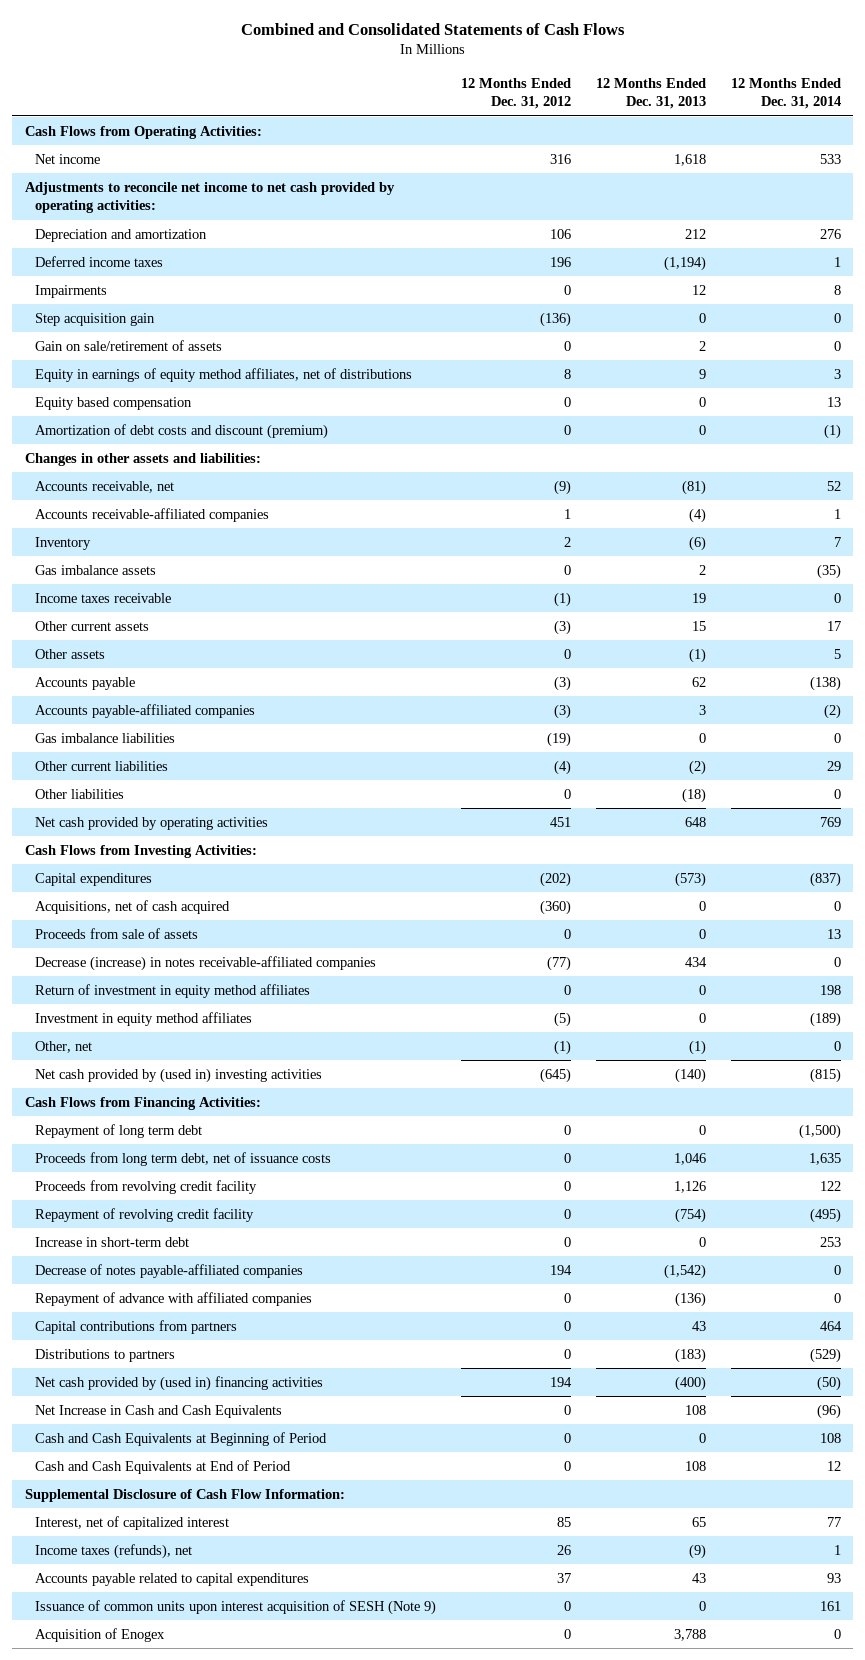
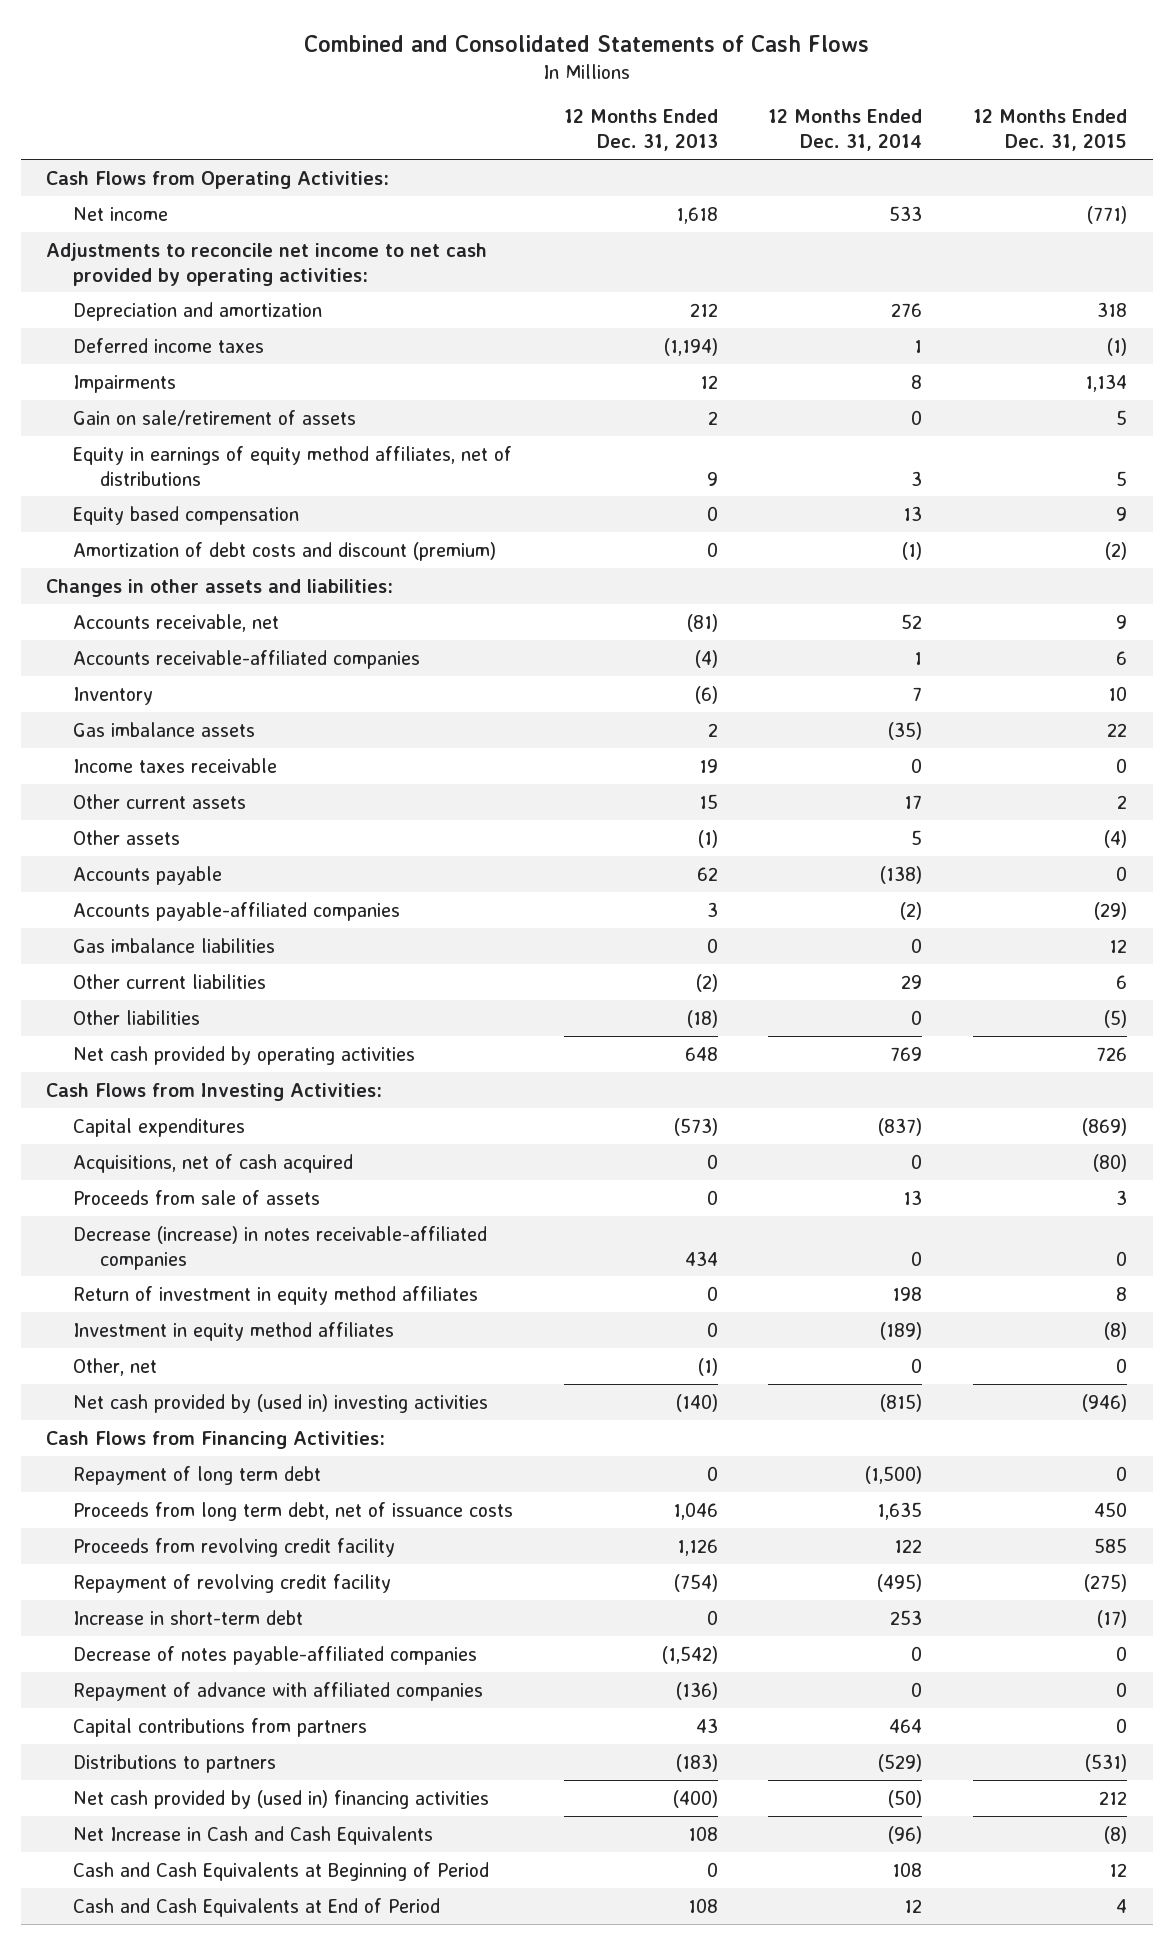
- | 12 Months Ended Dec. 31, 2012 | 12 Months Ended Dec. 31, 2013 | 12 Months Ended Dec. 31, 2014
+ | 12 Months Ended Dec. 31, 2013 | 12 Months Ended Dec. 31, 2014 | 12 Months Ended Dec. 31, 2015
- Step acquisition gain | (136) | 0 | 0
- Supplemental Disclosure of Cash Flow Information:
- Interest, net of capitalized interest | 85 | 65 | 77
- Income taxes (refunds), net | 26 | (9) | 1
- Accounts payable related to capital expenditures | 37 | 43 | 93
- Issuance of common units upon interest acquisition of SESH (Note 9) | 0 | 0 | 161
- Acquisition of Enogex | 0 | 3,788 | 0

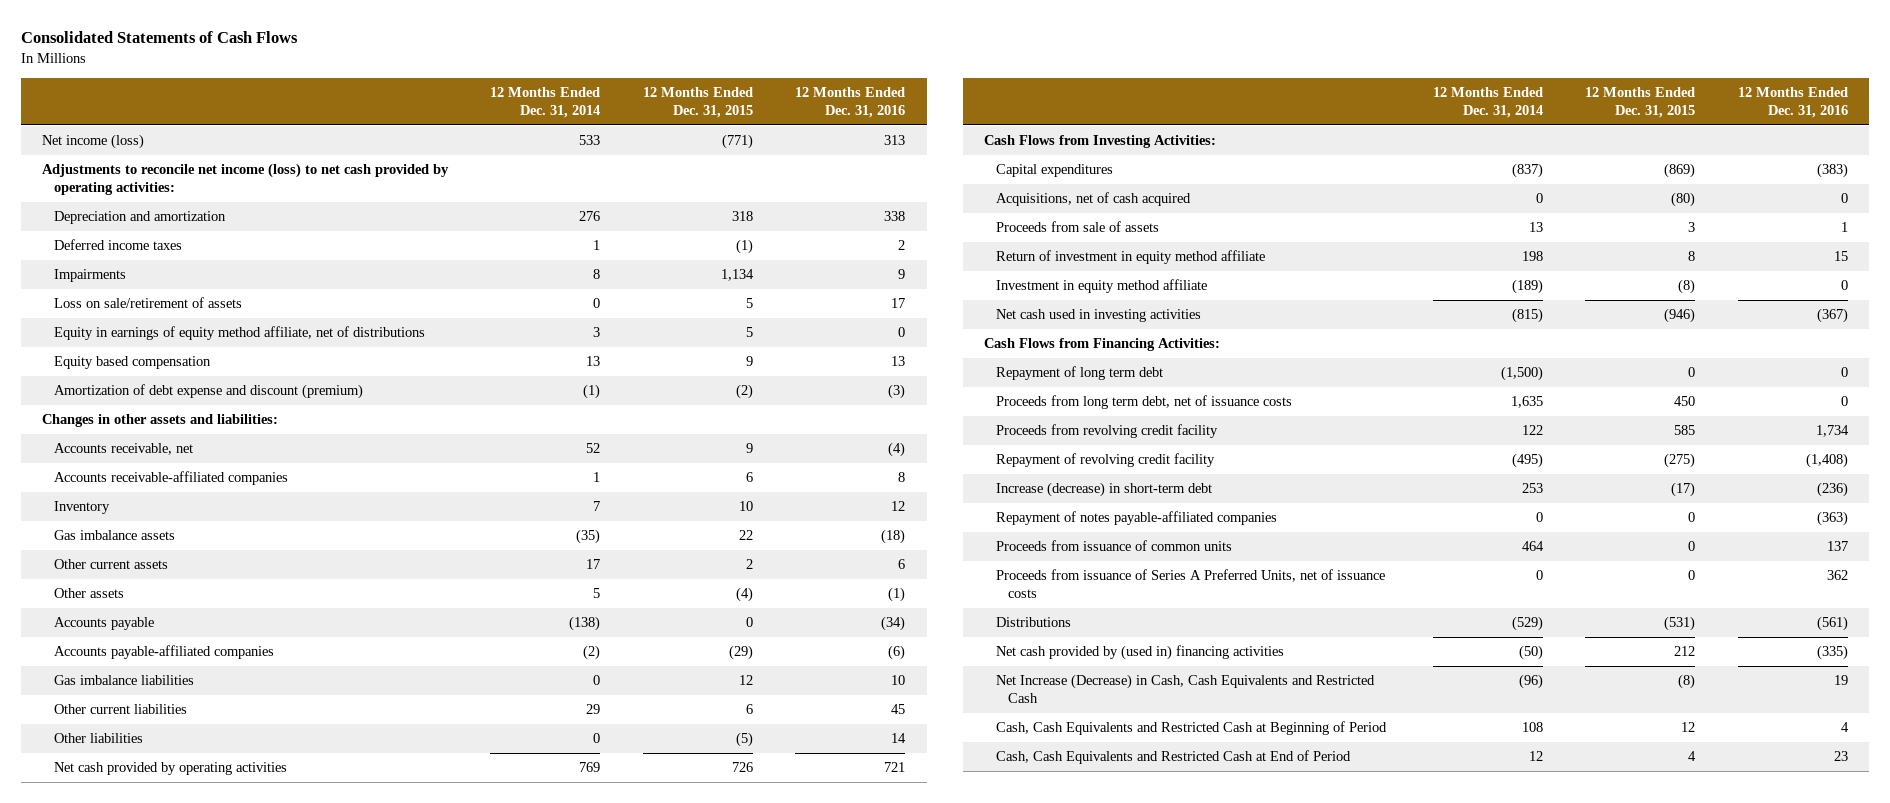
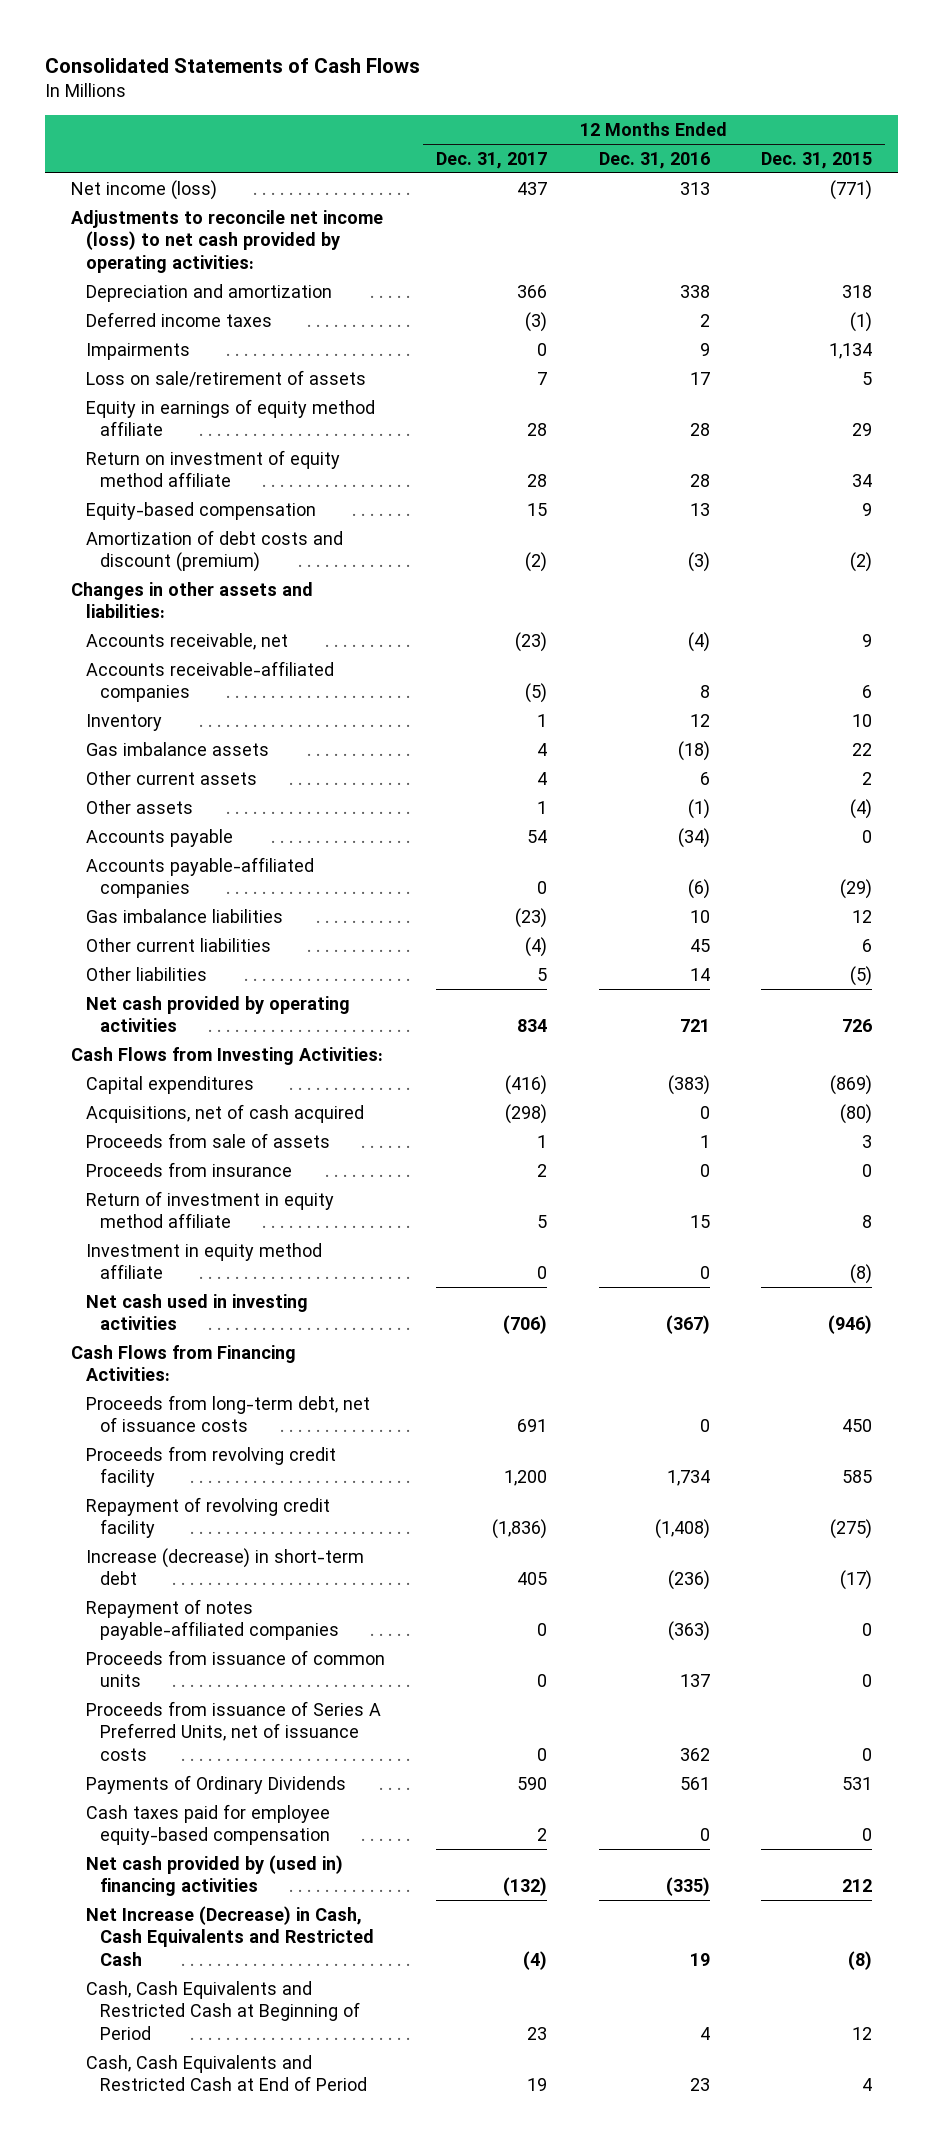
- | 12 Months Ended Dec. 31, 2014 | 12 Months Ended Dec. 31, 2015 | 12 Months Ended Dec. 31, 2016
+ | 12 Months Ended Dec. 31, 2017 | 12 Months Ended Dec. 31, 2016 | 12 Months Ended Dec. 31, 2015
- Equity in earnings of equity method affiliate, net of distributions | 3 | 5 | 0
- Equity based compensation | 13 | 9 | 13
- Amortization of debt expense and discount (premium) | (1) | (2) | (3)
+ Equity in earnings of equity method affiliate | 28 | 28 | 29
+ Return on investment of equity method affiliate | 28 | 28 | 34
+ Equity-based compensation | 15 | 13 | 9
+ Amortization of debt costs and discount (premium) | (2) | (3) | (2)
+ Proceeds from insurance | 2 | 0 | 0
- Repayment of long term debt | (1,500) | 0 | 0
- Proceeds from long term debt, net of issuance costs | 1,635 | 450 | 0
+ Proceeds from long-term debt, net of issuance costs | 691 | 0 | 450
- Distributions | (529) | (531) | (561)
+ Payments of Ordinary Dividends | 590 | 561 | 531
+ Cash taxes paid for employee equity-based compensation | 2 | 0 | 0

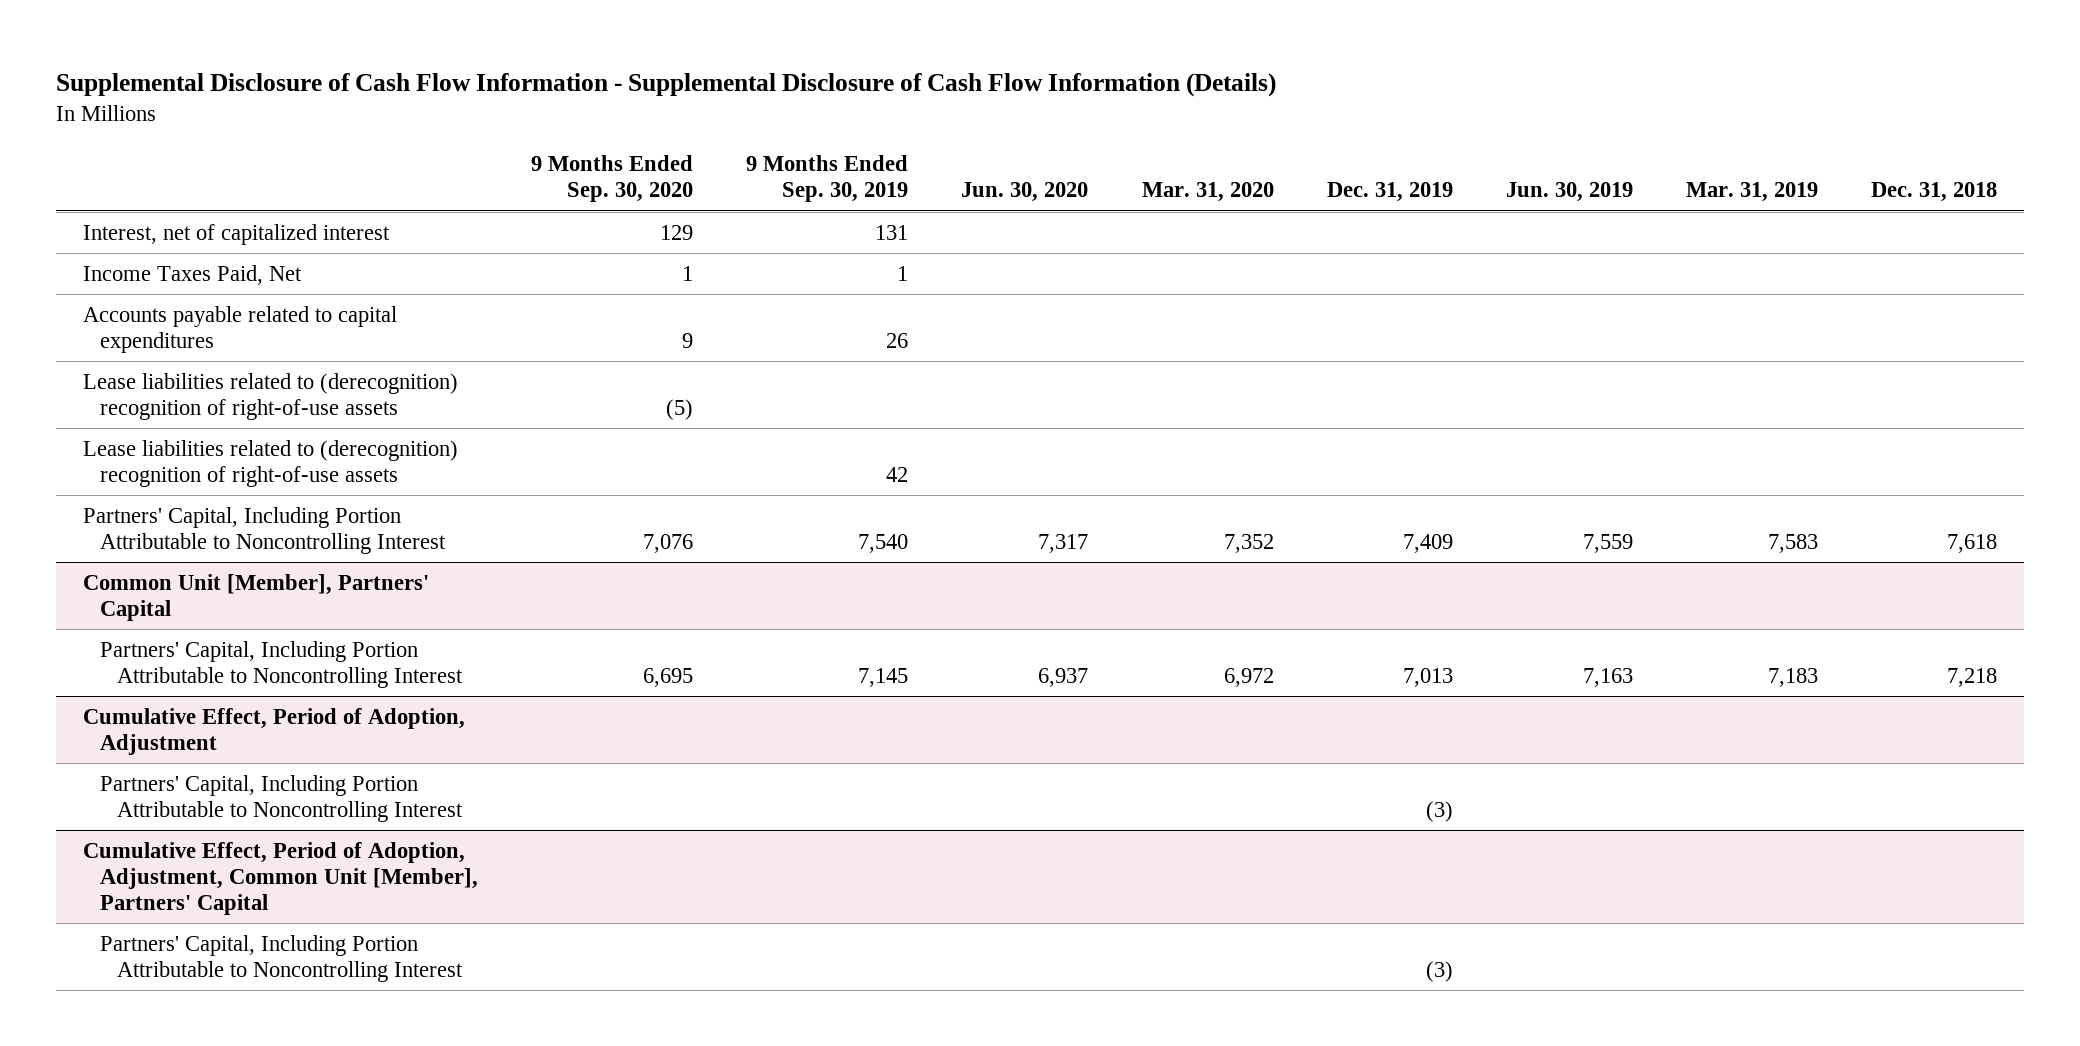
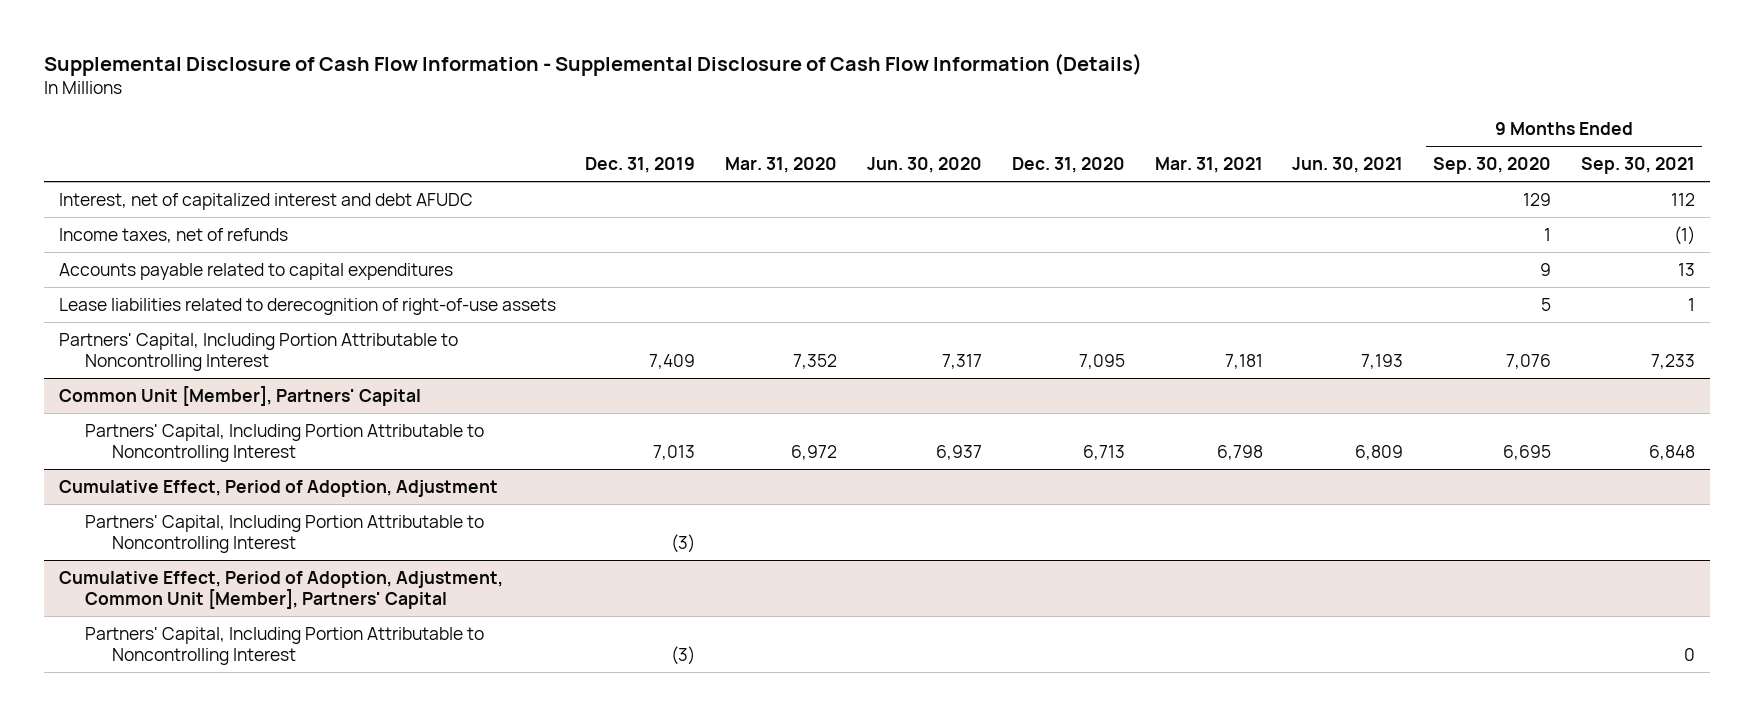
- | 9 Months Ended Sep. 30, 2020 | 9 Months Ended Sep. 30, 2019 | Jun. 30, 2020 | Mar. 31, 2020 | Dec. 31, 2019 | Jun. 30, 2019 | Mar. 31, 2019 | Dec. 31, 2018
+ | Dec. 31, 2019 | Mar. 31, 2020 | Jun. 30, 2020 | Dec. 31, 2020 | Mar. 31, 2021 | Jun. 30, 2021 | 9 Months Ended Sep. 30, 2020 | 9 Months Ended Sep. 30, 2021
- Interest, net of capitalized interest | 129 | 131 | | | | | |
- Income Taxes Paid, Net | 1 | 1 | | | | | |
+ Interest, net of capitalized interest and debt AFUDC | | | | | | | 129 | 112
+ Income taxes, net of refunds | | | | | | | 1 | (1)
- Lease liabilities related to (derecognition) recognition of right-of-use assets | (5) | | | | | | |
- Lease liabilities related to (derecognition) recognition of right-of-use assets | | 42 | | | | | |
+ Lease liabilities related to derecognition of right-of-use assets | | | | | | | 5 | 1

